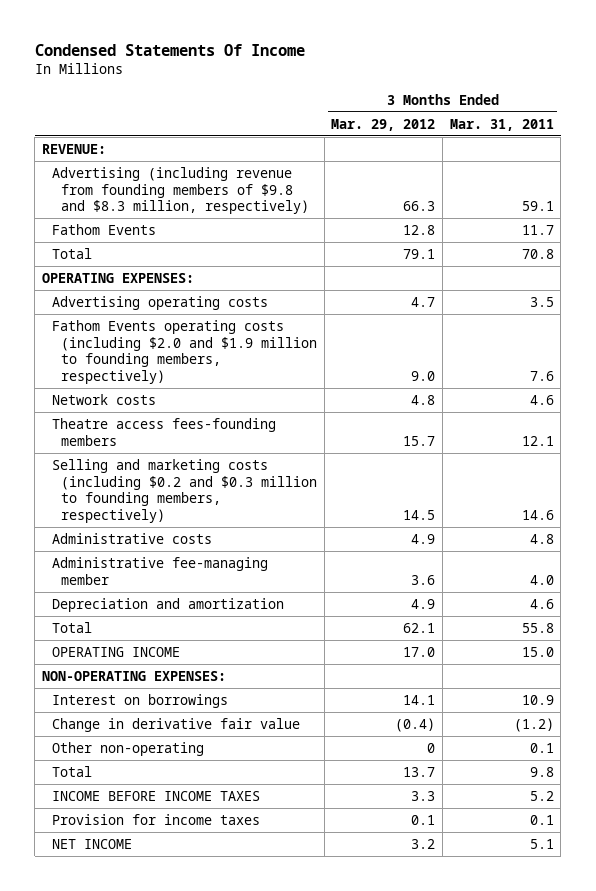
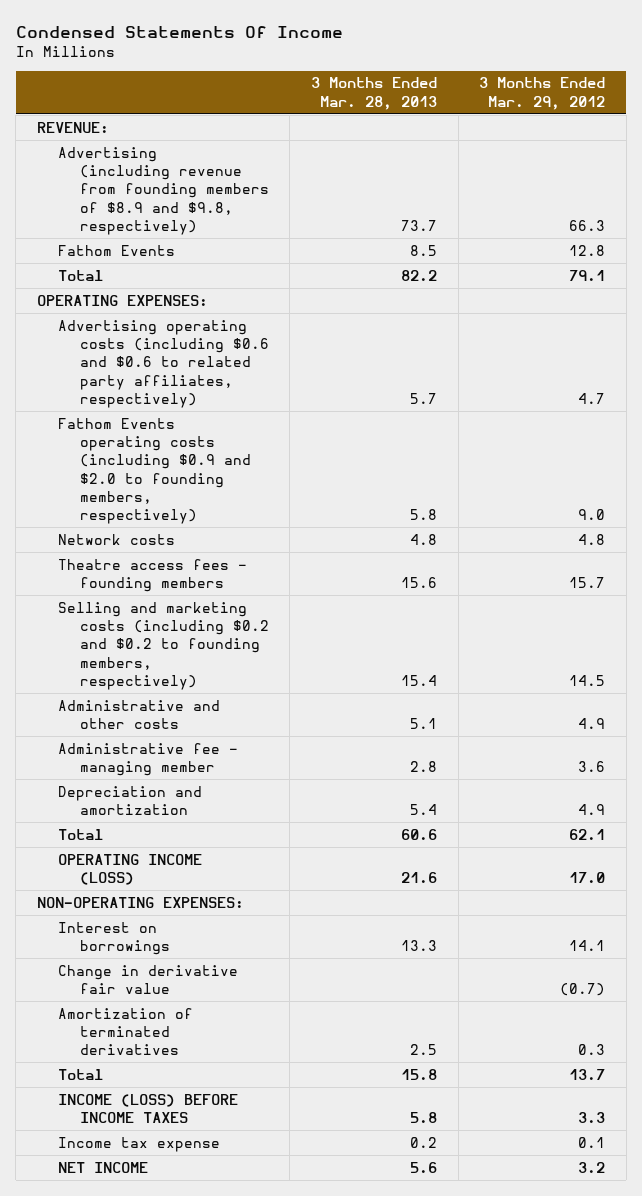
- | 3 Months Ended Mar. 29, 2012 | 3 Months Ended Mar. 31, 2011
+ | 3 Months Ended Mar. 28, 2013 | 3 Months Ended Mar. 29, 2012
- Advertising (including revenue from founding members of $9.8 and $8.3 million, respectively) | 66.3 | 59.1
+ Advertising (including revenue from founding members of $8.9 and $9.8, respectively) | 73.7 | 66.3
- Advertising operating costs | 4.7 | 3.5
- Fathom Events operating costs (including $2.0 and $1.9 million to founding members, respectively) | 9.0 | 7.6
+ Advertising operating costs (including $0.6 and $0.6 to related party affiliates, respectively) | 5.7 | 4.7
+ Fathom Events operating costs (including $0.9 and $2.0 to founding members, respectively) | 5.8 | 9.0
- Theatre access fees-founding members | 15.7 | 12.1
- Selling and marketing costs (including $0.2 and $0.3 million to founding members, respectively) | 14.5 | 14.6
- Administrative costs | 4.9 | 4.8
- Administrative fee-managing member | 3.6 | 4.0
+ Theatre access fees - founding members | 15.6 | 15.7
+ Selling and marketing costs (including $0.2 and $0.2 to founding members, respectively) | 15.4 | 14.5
+ Administrative and other costs | 5.1 | 4.9
+ Administrative fee - managing member | 2.8 | 3.6
- OPERATING INCOME | 17.0 | 15.0
+ OPERATING INCOME (LOSS) | 21.6 | 17.0
- Change in derivative fair value | (0.4) | (1.2)
- Other non-operating | 0 | 0.1
+ Change in derivative fair value | | (0.7)
+ Amortization of terminated derivatives | 2.5 | 0.3
- INCOME BEFORE INCOME TAXES | 3.3 | 5.2
- Provision for income taxes | 0.1 | 0.1
+ INCOME (LOSS) BEFORE INCOME TAXES | 5.8 | 3.3
+ Income tax expense | 0.2 | 0.1

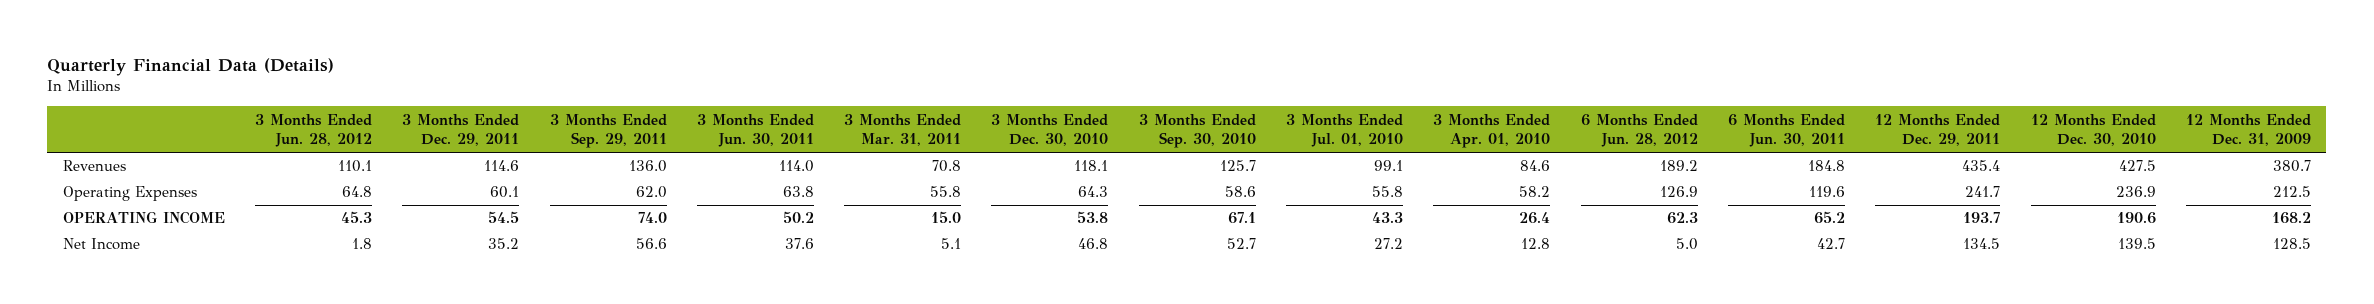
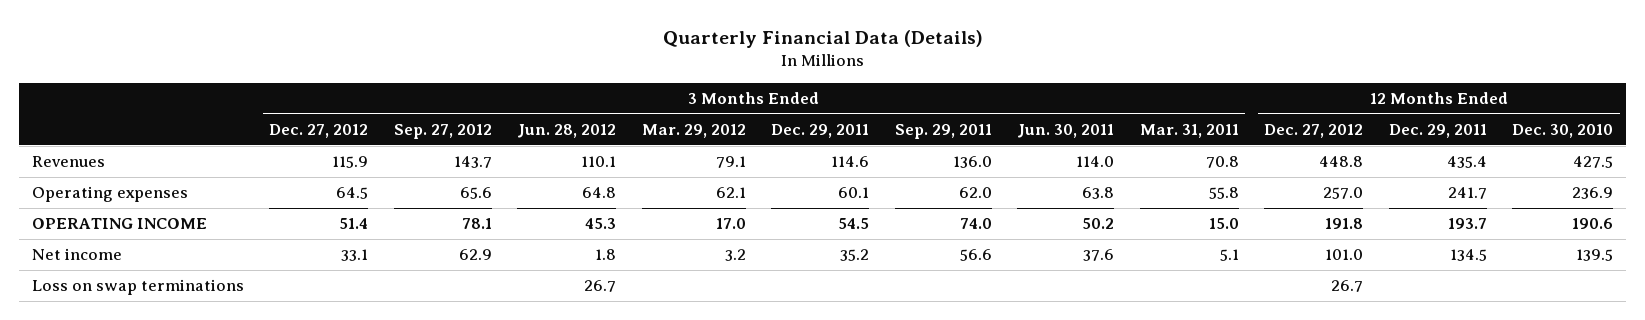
- | 3 Months Ended Jun. 28, 2012 | 3 Months Ended Dec. 29, 2011 | 3 Months Ended Sep. 29, 2011 | 3 Months Ended Jun. 30, 2011 | 3 Months Ended Mar. 31, 2011 | 3 Months Ended Dec. 30, 2010 | 3 Months Ended Sep. 30, 2010 | 3 Months Ended Jul. 01, 2010 | 3 Months Ended Apr. 01, 2010 | 6 Months Ended Jun. 28, 2012 | 6 Months Ended Jun. 30, 2011 | 12 Months Ended Dec. 29, 2011 | 12 Months Ended Dec. 30, 2010 | 12 Months Ended Dec. 31, 2009
+ | 3 Months Ended Dec. 27, 2012 | 3 Months Ended Sep. 27, 2012 | 3 Months Ended Jun. 28, 2012 | 3 Months Ended Mar. 29, 2012 | 3 Months Ended Dec. 29, 2011 | 3 Months Ended Sep. 29, 2011 | 3 Months Ended Jun. 30, 2011 | 3 Months Ended Mar. 31, 2011 | 12 Months Ended Dec. 27, 2012 | 12 Months Ended Dec. 29, 2011 | 12 Months Ended Dec. 30, 2010
- Operating Expenses | 64.8 | 60.1 | 62.0 | 63.8 | 55.8 | 64.3 | 58.6 | 55.8 | 58.2 | 126.9 | 119.6 | 241.7 | 236.9 | 212.5
+ Operating expenses | 64.5 | 65.6 | 64.8 | 62.1 | 60.1 | 62.0 | 63.8 | 55.8 | 257.0 | 241.7 | 236.9
- Net Income | 1.8 | 35.2 | 56.6 | 37.6 | 5.1 | 46.8 | 52.7 | 27.2 | 12.8 | 5.0 | 42.7 | 134.5 | 139.5 | 128.5
+ Net income | 33.1 | 62.9 | 1.8 | 3.2 | 35.2 | 56.6 | 37.6 | 5.1 | 101.0 | 134.5 | 139.5
+ Loss on swap terminations | | | 26.7 | | | | | | 26.7 | |

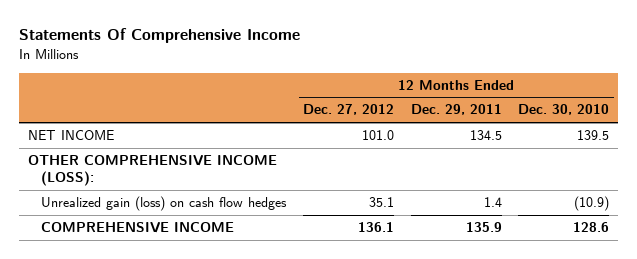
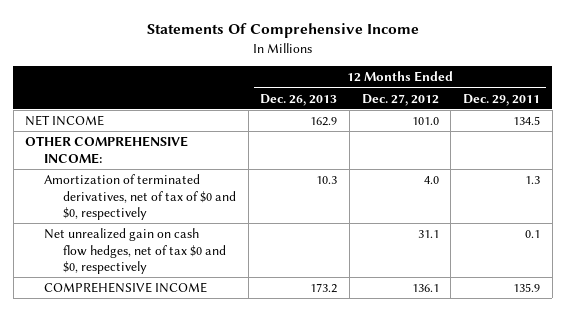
- | 12 Months Ended Dec. 27, 2012 | 12 Months Ended Dec. 29, 2011 | 12 Months Ended Dec. 30, 2010
+ | 12 Months Ended Dec. 26, 2013 | 12 Months Ended Dec. 27, 2012 | 12 Months Ended Dec. 29, 2011
- OTHER COMPREHENSIVE INCOME (LOSS):
- Unrealized gain (loss) on cash flow hedges | 35.1 | 1.4 | (10.9)
+ OTHER COMPREHENSIVE INCOME:
+ Amortization of terminated derivatives, net of tax of $0 and $0, respectively | 10.3 | 4.0 | 1.3
+ Net unrealized gain on cash flow hedges, net of tax $0 and $0, respectively | | 31.1 | 0.1

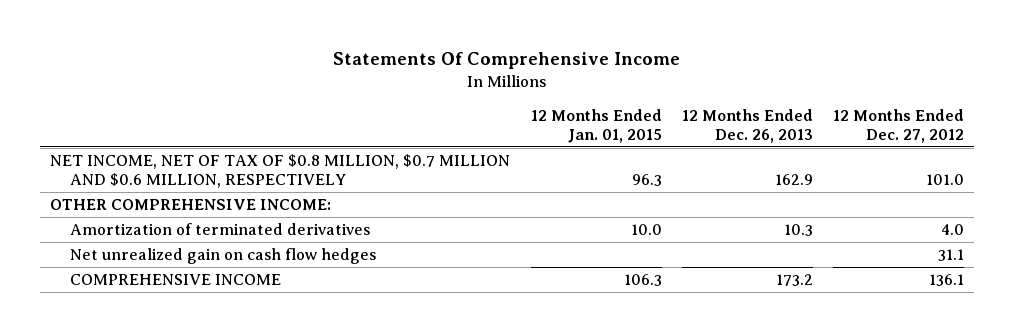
- | 12 Months Ended Dec. 26, 2013 | 12 Months Ended Dec. 27, 2012 | 12 Months Ended Dec. 29, 2011
+ | 12 Months Ended Jan. 01, 2015 | 12 Months Ended Dec. 26, 2013 | 12 Months Ended Dec. 27, 2012
- NET INCOME | 162.9 | 101.0 | 134.5
+ NET INCOME, NET OF TAX OF $0.8 MILLION, $0.7 MILLION AND $0.6 MILLION, RESPECTIVELY | 96.3 | 162.9 | 101.0
- Amortization of terminated derivatives, net of tax of $0 and $0, respectively | 10.3 | 4.0 | 1.3
- Net unrealized gain on cash flow hedges, net of tax $0 and $0, respectively | | 31.1 | 0.1
+ Amortization of terminated derivatives | 10.0 | 10.3 | 4.0
+ Net unrealized gain on cash flow hedges | | | 31.1

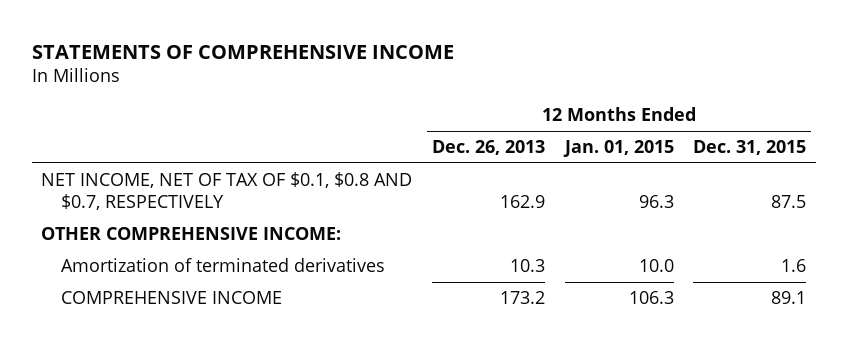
- Statements Of Comprehensive Income
+ STATEMENTS OF COMPREHENSIVE INCOME
- | 12 Months Ended Jan. 01, 2015 | 12 Months Ended Dec. 26, 2013 | 12 Months Ended Dec. 27, 2012
+ | 12 Months Ended Dec. 26, 2013 | 12 Months Ended Jan. 01, 2015 | 12 Months Ended Dec. 31, 2015
- NET INCOME, NET OF TAX OF $0.8 MILLION, $0.7 MILLION AND $0.6 MILLION, RESPECTIVELY | 96.3 | 162.9 | 101.0
+ NET INCOME, NET OF TAX OF $0.1, $0.8 AND $0.7, RESPECTIVELY | 162.9 | 96.3 | 87.5
- Net unrealized gain on cash flow hedges | | | 31.1

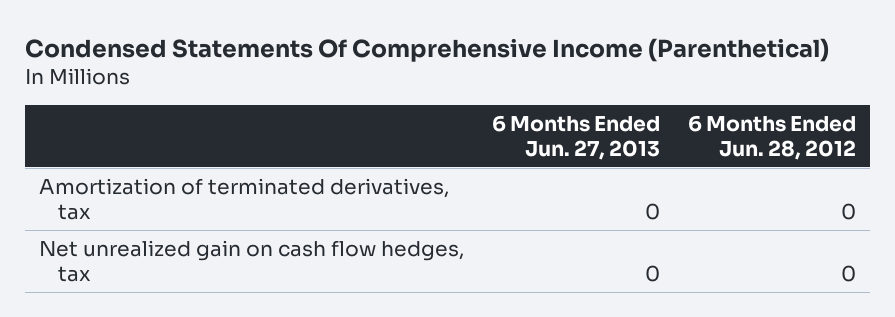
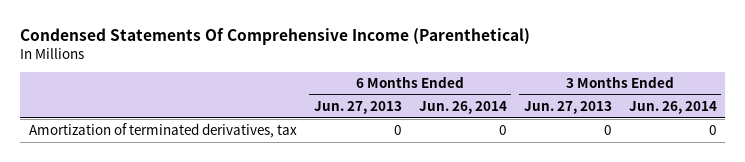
- | 6 Months Ended Jun. 27, 2013 | 6 Months Ended Jun. 28, 2012
+ | 6 Months Ended Jun. 27, 2013 | 6 Months Ended Jun. 26, 2014 | 3 Months Ended Jun. 27, 2013 | 3 Months Ended Jun. 26, 2014
- Net unrealized gain on cash flow hedges, tax | 0 | 0

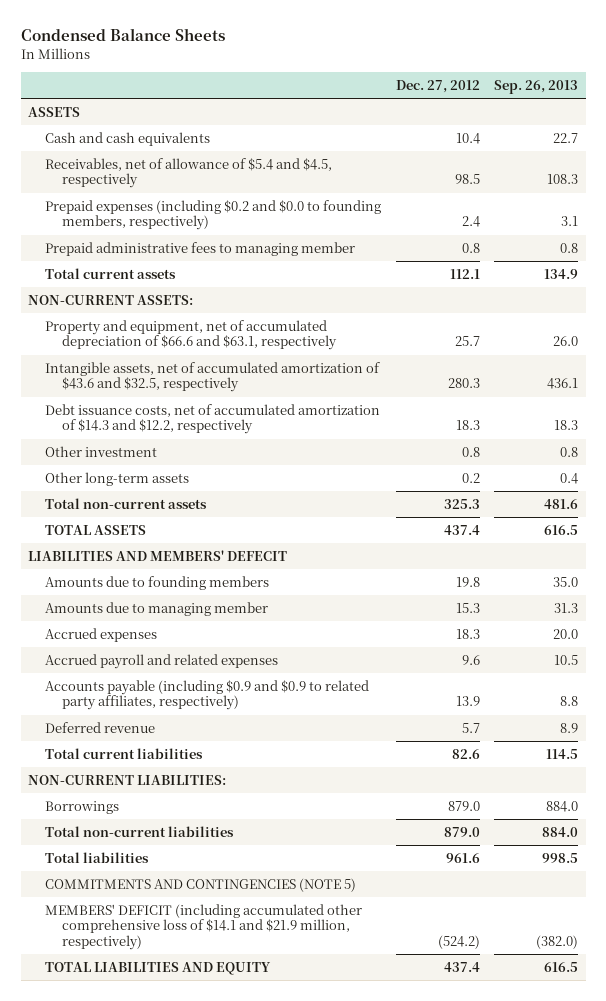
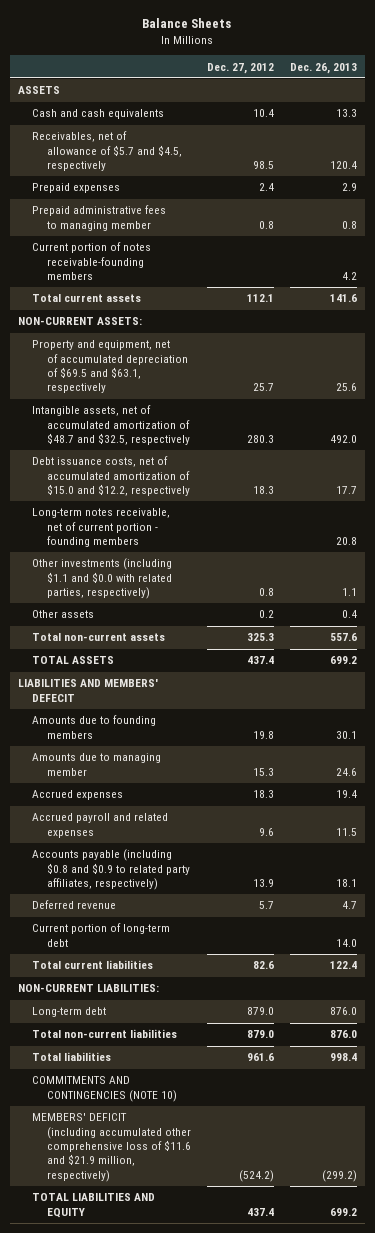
- Condensed Balance Sheets
+ Balance Sheets
- | Dec. 27, 2012 | Sep. 26, 2013
+ | Dec. 27, 2012 | Dec. 26, 2013
- Receivables, net of allowance of $5.4 and $4.5, respectively | 98.5 | 108.3
- Prepaid expenses (including $0.2 and $0.0 to founding members, respectively) | 2.4 | 3.1
+ Receivables, net of allowance of $5.7 and $4.5, respectively | 98.5 | 120.4
+ Prepaid expenses | 2.4 | 2.9
+ Current portion of notes receivable-founding members | | 4.2
- Property and equipment, net of accumulated depreciation of $66.6 and $63.1, respectively | 25.7 | 26.0
- Intangible assets, net of accumulated amortization of $43.6 and $32.5, respectively | 280.3 | 436.1
- Debt issuance costs, net of accumulated amortization of $14.3 and $12.2, respectively | 18.3 | 18.3
- Other investment | 0.8 | 0.8
- Other long-term assets | 0.2 | 0.4
+ Property and equipment, net of accumulated depreciation of $69.5 and $63.1, respectively | 25.7 | 25.6
+ Intangible assets, net of accumulated amortization of $48.7 and $32.5, respectively | 280.3 | 492.0
+ Debt issuance costs, net of accumulated amortization of $15.0 and $12.2, respectively | 18.3 | 17.7
+ Long-term notes receivable, net of current portion - founding members | | 20.8
+ Other investments (including $1.1 and $0.0 with related parties, respectively) | 0.8 | 1.1
+ Other assets | 0.2 | 0.4
- Accounts payable (including $0.9 and $0.9 to related party affiliates, respectively) | 13.9 | 8.8
+ Accounts payable (including $0.8 and $0.9 to related party affiliates, respectively) | 13.9 | 18.1
+ Current portion of long-term debt | | 14.0
- Borrowings | 879.0 | 884.0
+ Long-term debt | 879.0 | 876.0
- COMMITMENTS AND CONTINGENCIES (NOTE 5)
- MEMBERS' DEFICIT (including accumulated other comprehensive loss of $14.1 and $21.9 million, respectively) | (524.2) | (382.0)
+ COMMITMENTS AND CONTINGENCIES (NOTE 10)
+ MEMBERS' DEFICIT (including accumulated other comprehensive loss of $11.6 and $21.9 million, respectively) | (524.2) | (299.2)

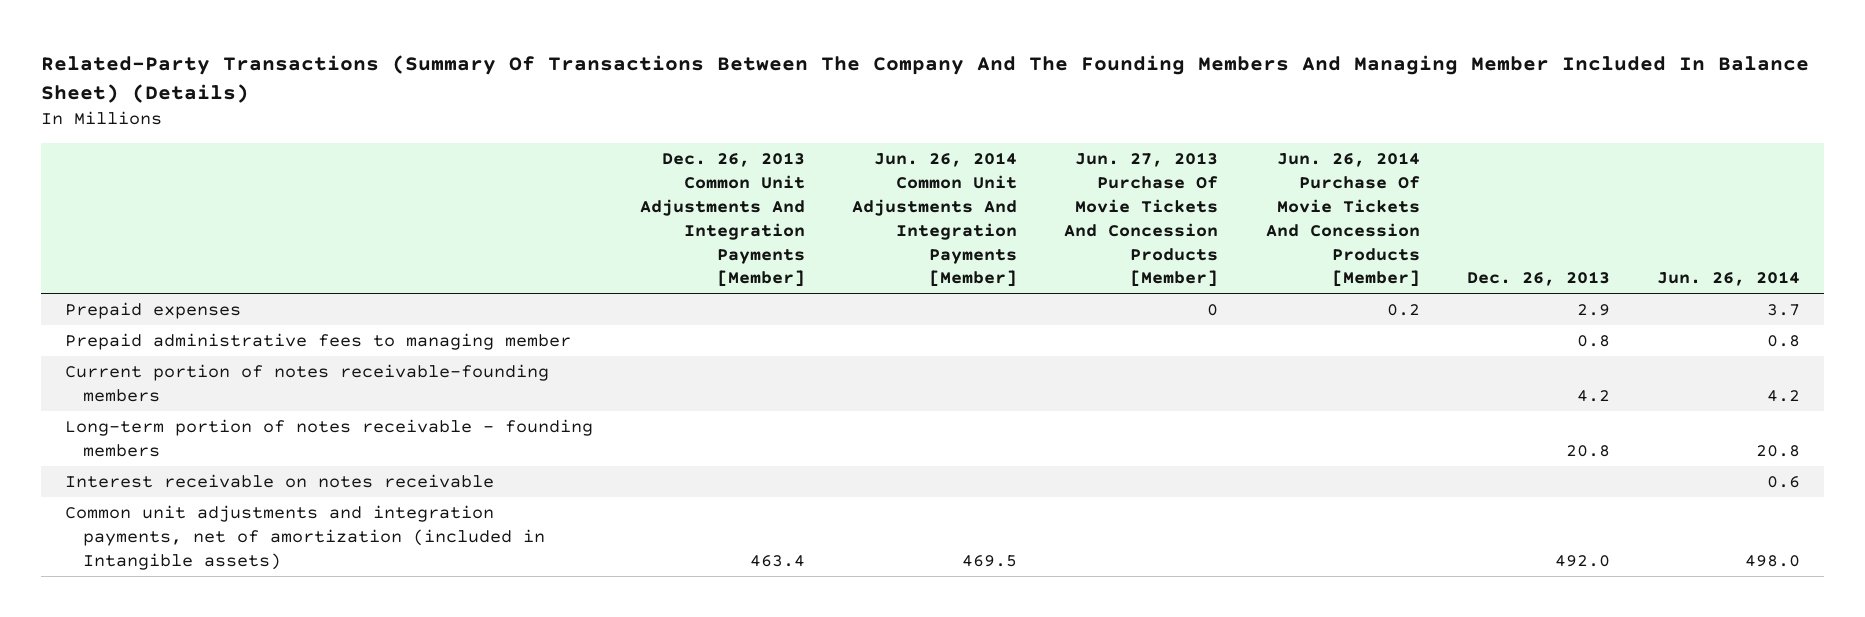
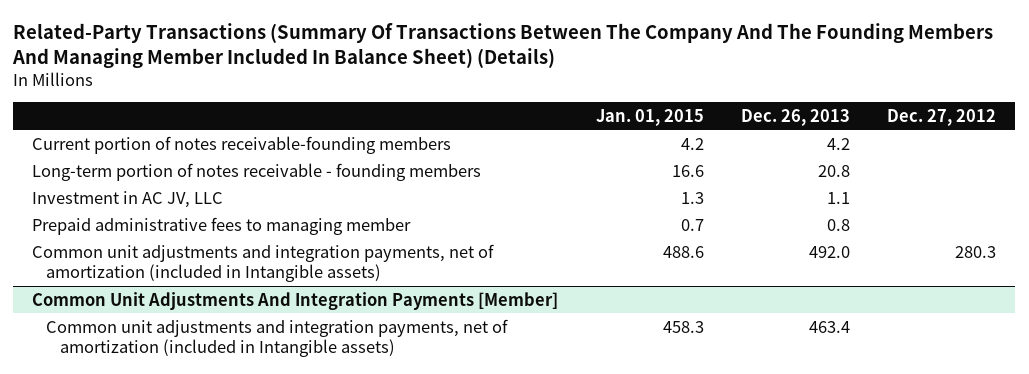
- | Dec. 26, 2013 Common Unit Adjustments And Integration Payments [Member] | Jun. 26, 2014 Common Unit Adjustments And Integration Payments [Member] | Jun. 27, 2013 Purchase Of Movie Tickets And Concession Products [Member] | Jun. 26, 2014 Purchase Of Movie Tickets And Concession Products [Member] | Dec. 26, 2013 | Jun. 26, 2014
+ | Jan. 01, 2015 | Dec. 26, 2013 | Dec. 27, 2012
- Prepaid expenses | | | 0 | 0.2 | 2.9 | 3.7
- Interest receivable on notes receivable | | | | | | 0.6
+ Investment in AC JV, LLC | 1.3 | 1.1 |
moved down: Prepaid administrative fees to managing member | 0.7 | 0.8 |
+ Common Unit Adjustments And Integration Payments [Member]
+ Common unit adjustments and integration payments, net of amortization (included in Intangible assets) | 458.3 | 463.4 |

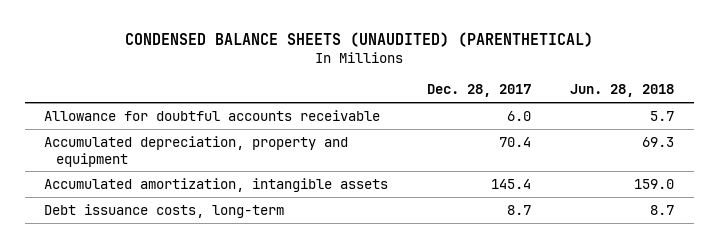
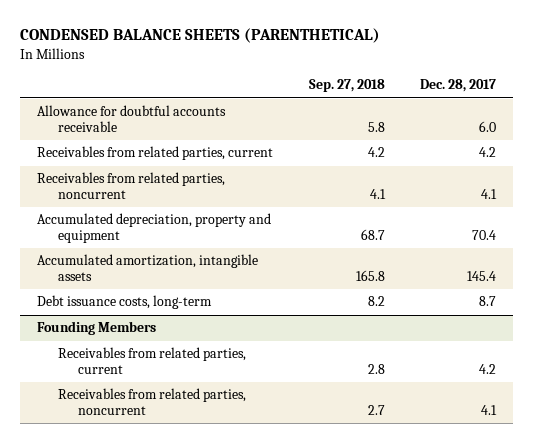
- CONDENSED BALANCE SHEETS (UNAUDITED) (PARENTHETICAL)
+ CONDENSED BALANCE SHEETS (PARENTHETICAL)
- | Dec. 28, 2017 | Jun. 28, 2018
+ | Sep. 27, 2018 | Dec. 28, 2017
+ Receivables from related parties, current | 4.2 | 4.2
+ Receivables from related parties, noncurrent | 4.1 | 4.1
+ Founding Members
+ Receivables from related parties, current | 2.8 | 4.2
+ Receivables from related parties, noncurrent | 2.7 | 4.1

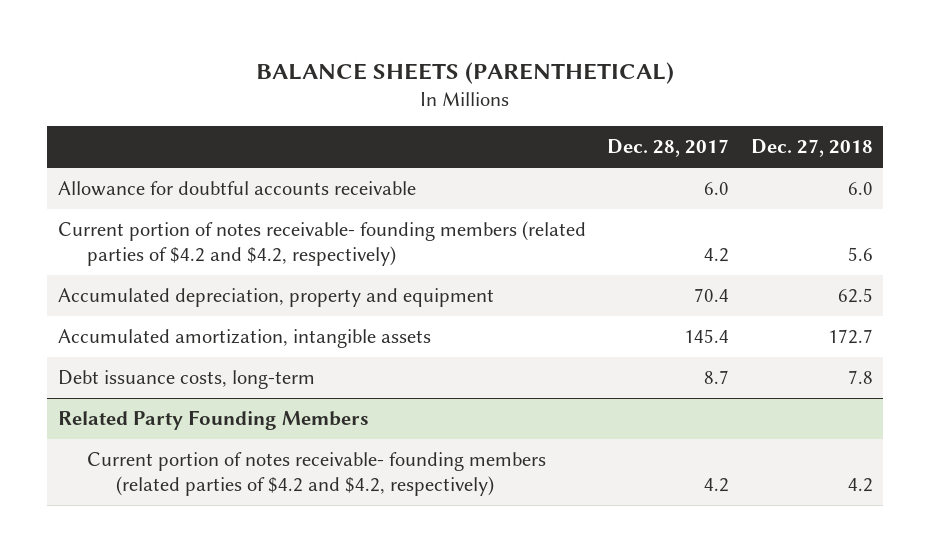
- CONDENSED BALANCE SHEETS (PARENTHETICAL)
+ BALANCE SHEETS (PARENTHETICAL)
- | Sep. 27, 2018 | Dec. 28, 2017
+ | Dec. 28, 2017 | Dec. 27, 2018
- Receivables from related parties, current | 4.2 | 4.2
- Receivables from related parties, noncurrent | 4.1 | 4.1
+ Current portion of notes receivable- founding members (related parties of $4.2 and $4.2, respectively) | 4.2 | 5.6
- Founding Members
- Receivables from related parties, current | 2.8 | 4.2
- Receivables from related parties, noncurrent | 2.7 | 4.1
+ Related Party Founding Members
+ Current portion of notes receivable- founding members (related parties of $4.2 and $4.2, respectively) | 4.2 | 4.2

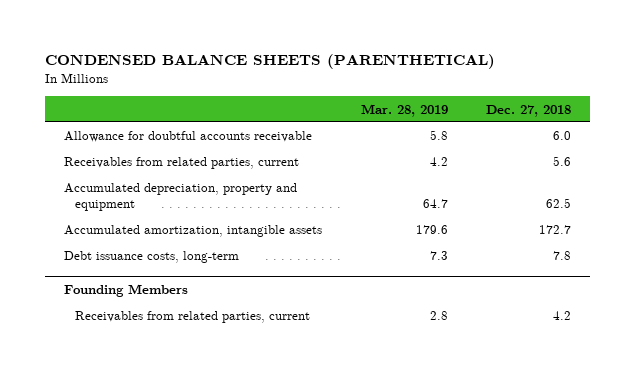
- BALANCE SHEETS (PARENTHETICAL)
+ CONDENSED BALANCE SHEETS (PARENTHETICAL)
- | Dec. 28, 2017 | Dec. 27, 2018
+ | Mar. 28, 2019 | Dec. 27, 2018
- Current portion of notes receivable- founding members (related parties of $4.2 and $4.2, respectively) | 4.2 | 5.6
+ Receivables from related parties, current | 4.2 | 5.6
- Related Party Founding Members
- Current portion of notes receivable- founding members (related parties of $4.2 and $4.2, respectively) | 4.2 | 4.2
+ Founding Members
+ Receivables from related parties, current | 2.8 | 4.2

